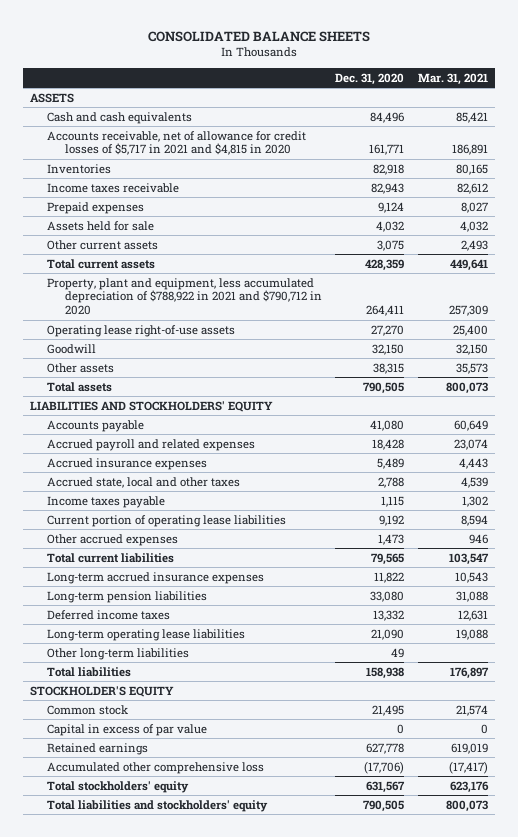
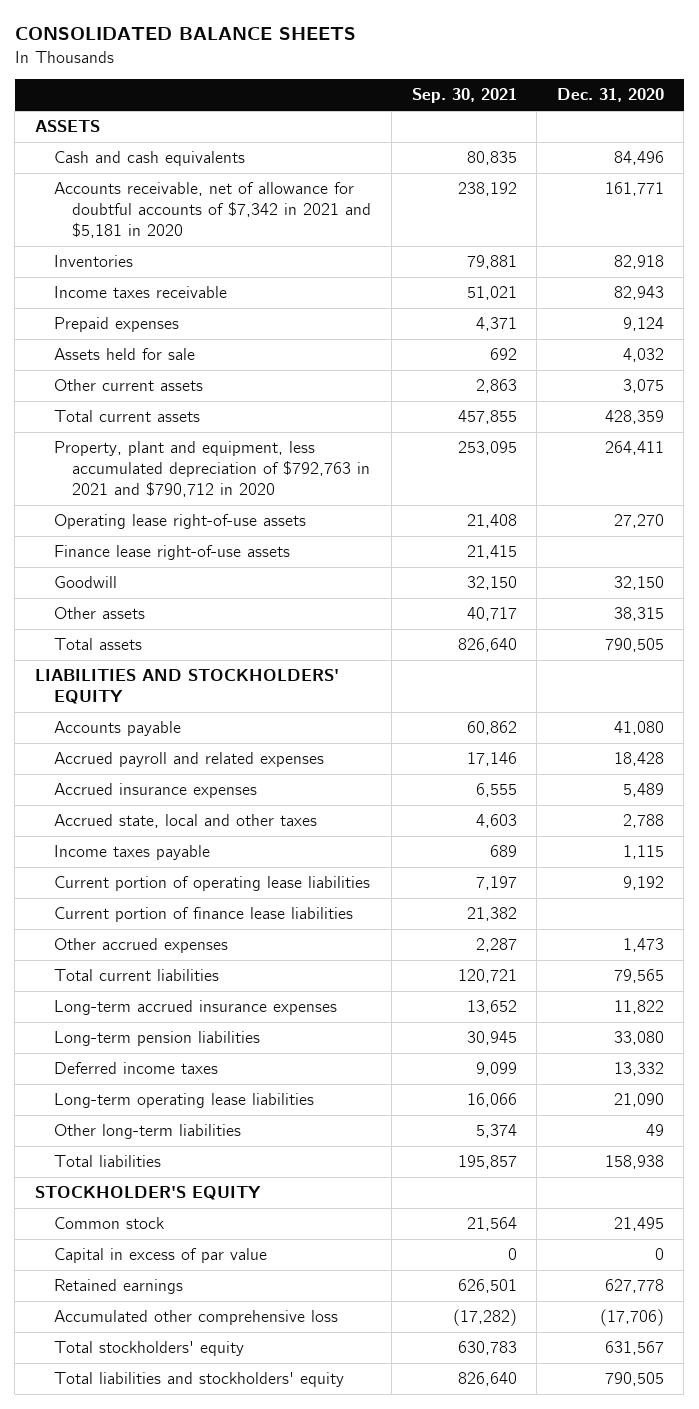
- | Dec. 31, 2020 | Mar. 31, 2021
+ | Sep. 30, 2021 | Dec. 31, 2020
- Accounts receivable, net of allowance for credit losses of $5,717 in 2021 and $4,815 in 2020 | 161,771 | 186,891
+ Accounts receivable, net of allowance for doubtful accounts of $7,342 in 2021 and $5,181 in 2020 | 238,192 | 161,771
- Property, plant and equipment, less accumulated depreciation of $788,922 in 2021 and $790,712 in 2020 | 264,411 | 257,309
+ Property, plant and equipment, less accumulated depreciation of $792,763 in 2021 and $790,712 in 2020 | 253,095 | 264,411
+ Finance lease right-of-use assets | 21,415 |
+ Current portion of finance lease liabilities | 21,382 |

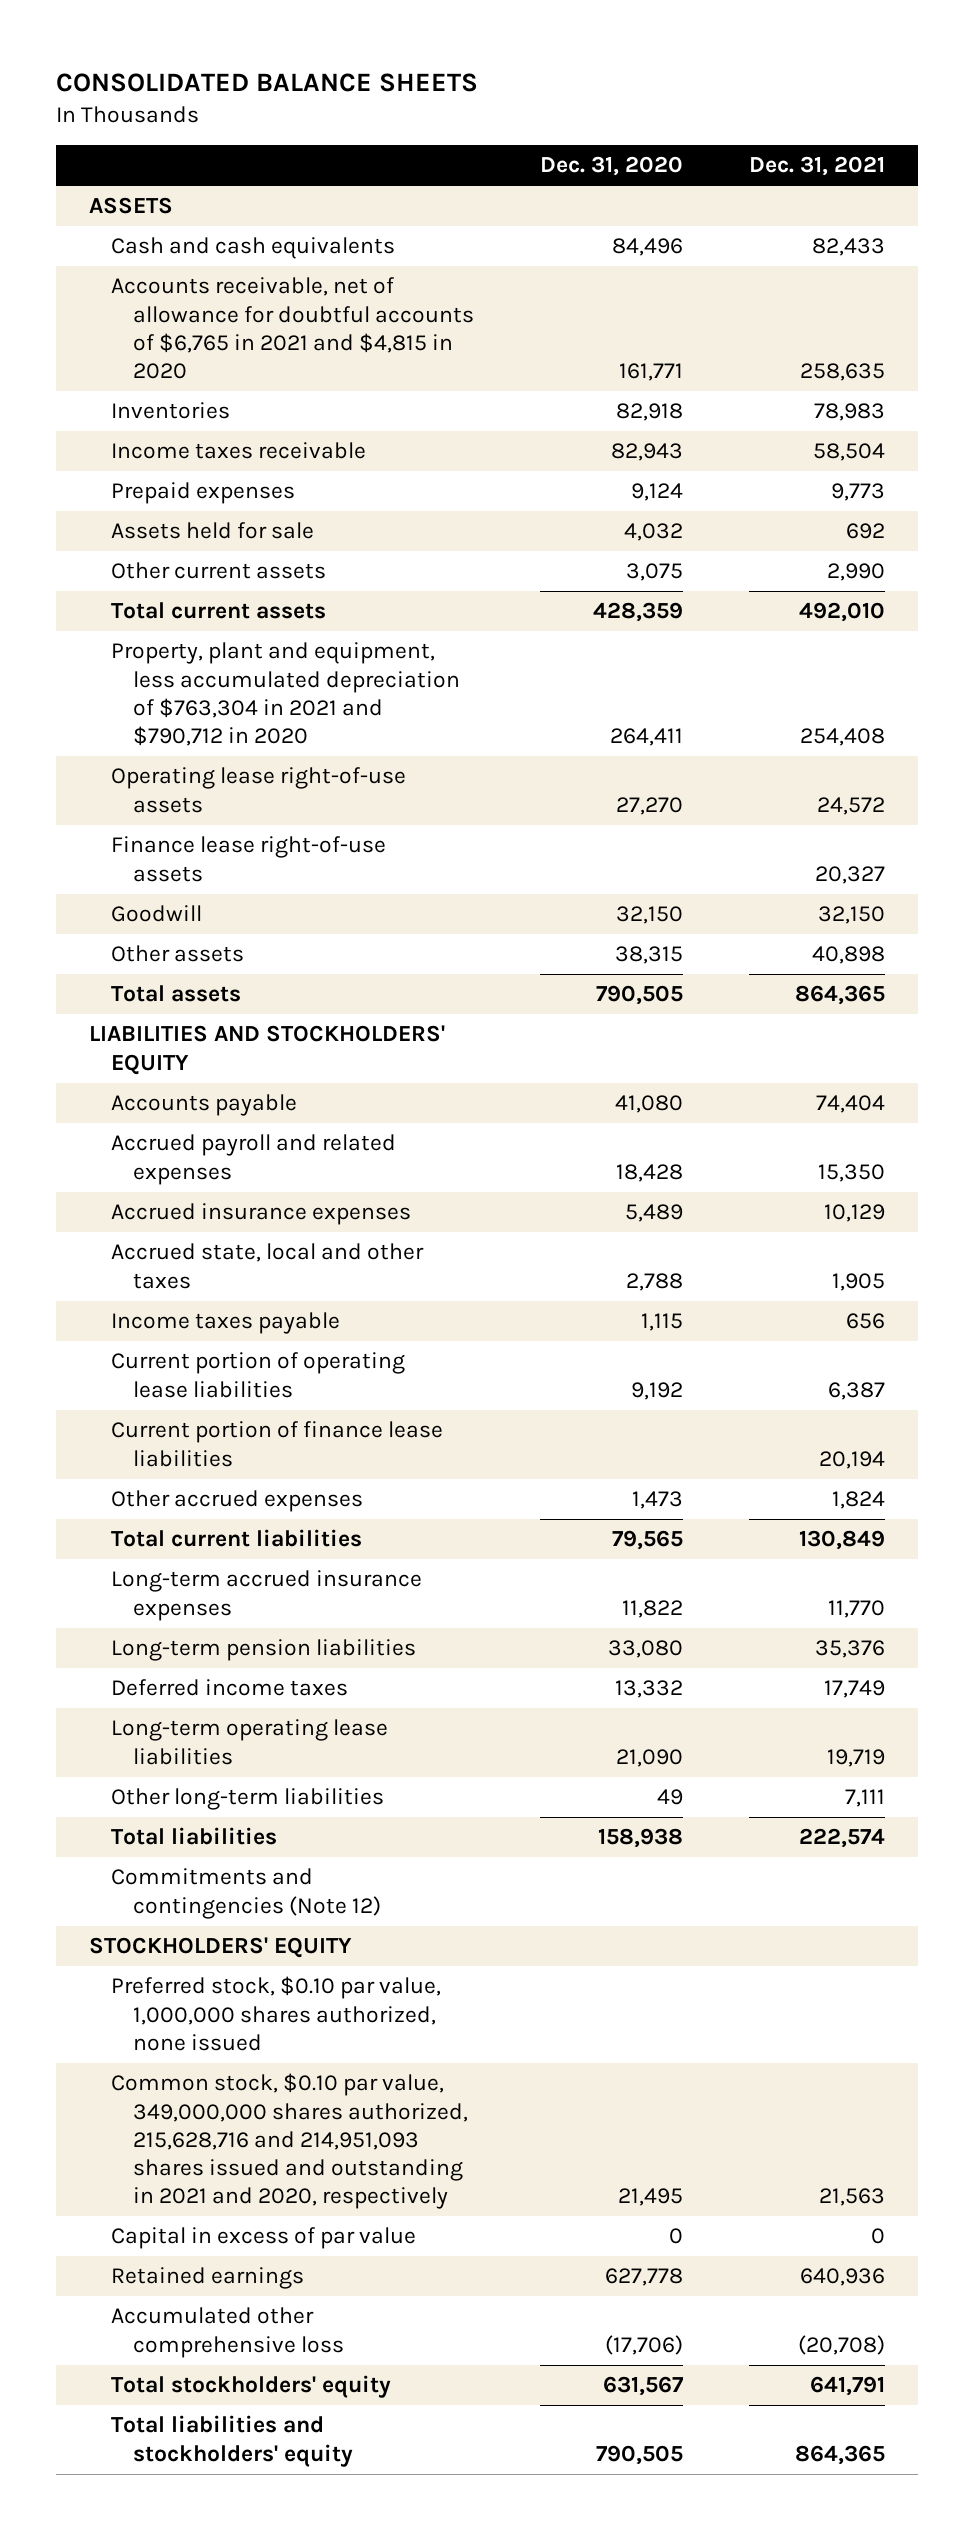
- | Sep. 30, 2021 | Dec. 31, 2020
+ | Dec. 31, 2020 | Dec. 31, 2021
- Accounts receivable, net of allowance for doubtful accounts of $7,342 in 2021 and $5,181 in 2020 | 238,192 | 161,771
+ Accounts receivable, net of allowance for doubtful accounts of $6,765 in 2021 and $4,815 in 2020 | 161,771 | 258,635
- Property, plant and equipment, less accumulated depreciation of $792,763 in 2021 and $790,712 in 2020 | 253,095 | 264,411
+ Property, plant and equipment, less accumulated depreciation of $763,304 in 2021 and $790,712 in 2020 | 264,411 | 254,408
- STOCKHOLDER'S EQUITY
- Common stock | 21,564 | 21,495
+ Commitments and contingencies (Note 12)
+ STOCKHOLDERS' EQUITY
+ Preferred stock, $0.10 par value, 1,000,000 shares authorized, none issued
+ Common stock, $0.10 par value, 349,000,000 shares authorized, 215,628,716 and 214,951,093 shares issued and outstanding in 2021 and 2020, respectively | 21,495 | 21,563

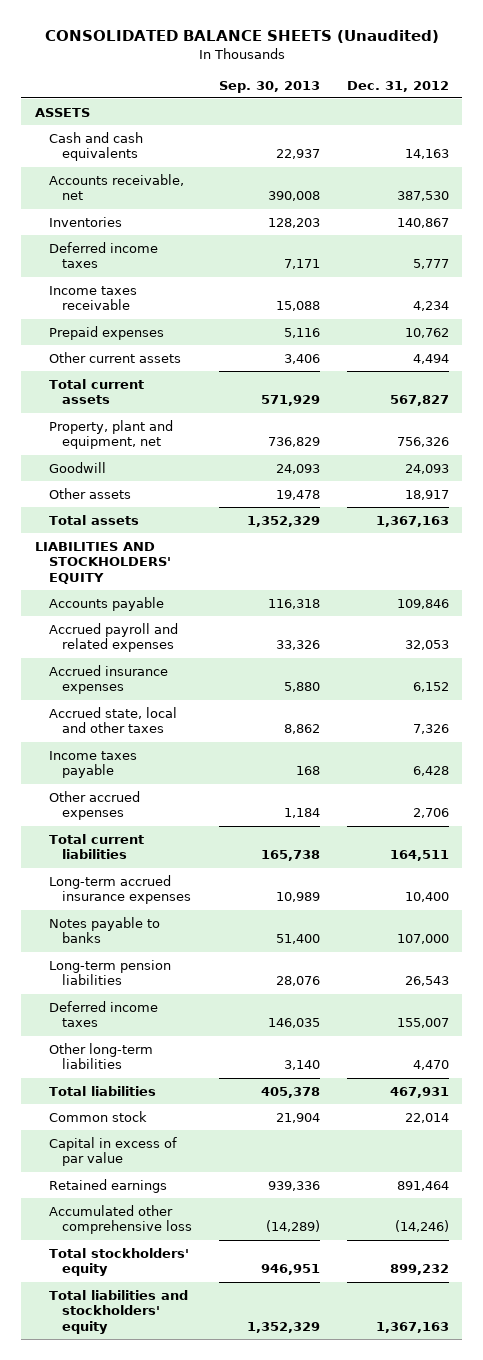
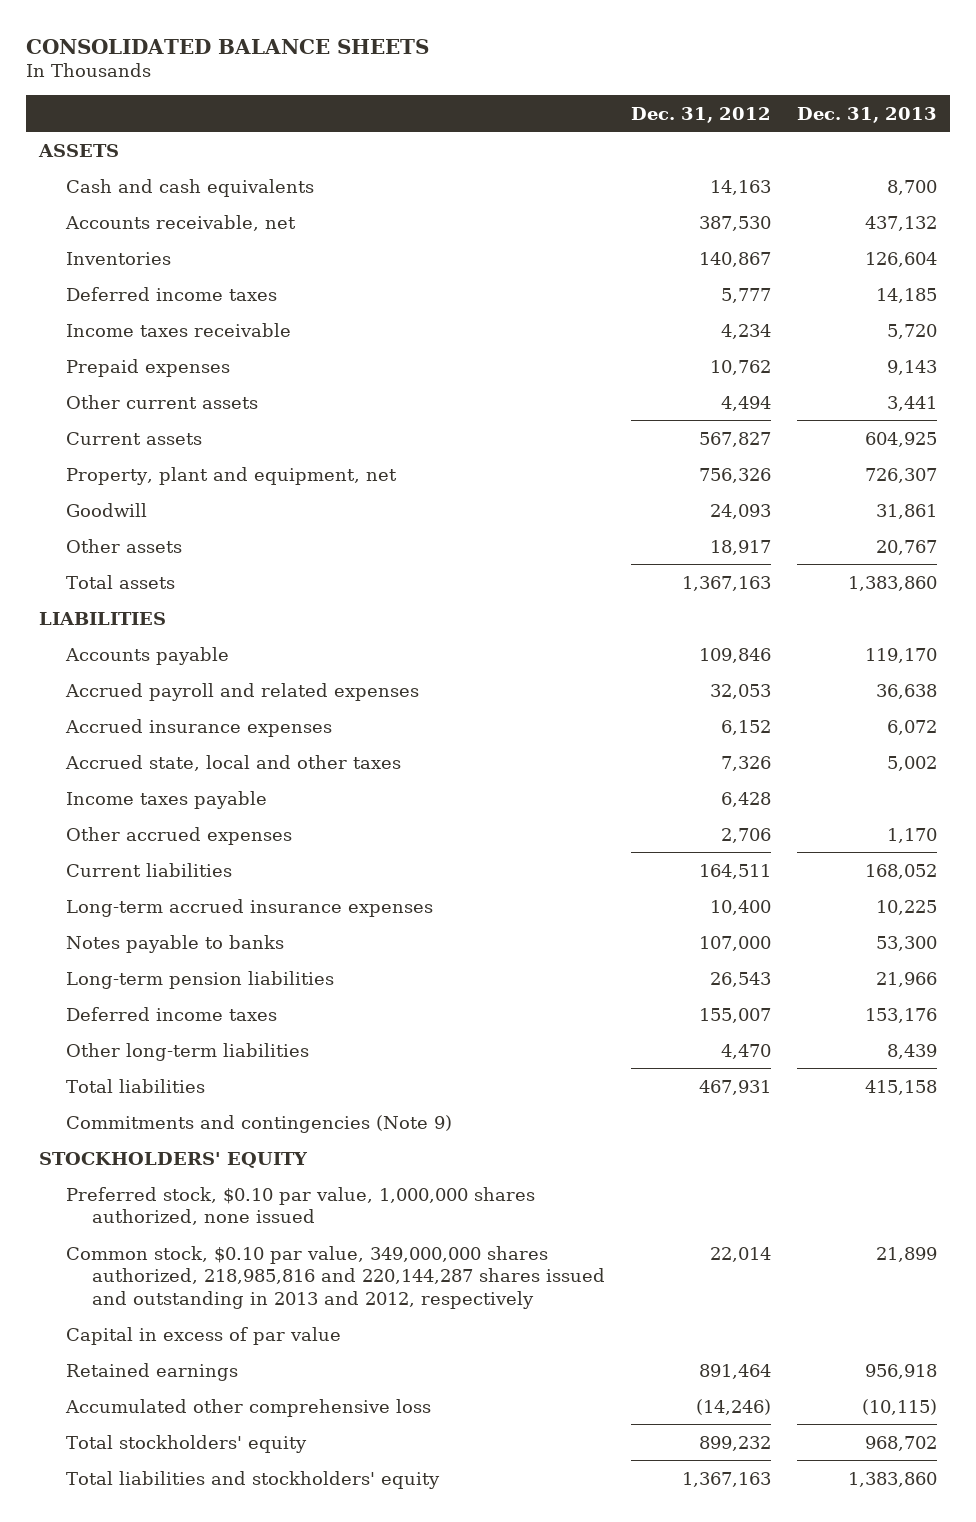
- CONSOLIDATED BALANCE SHEETS (Unaudited)
+ CONSOLIDATED BALANCE SHEETS
- | Sep. 30, 2013 | Dec. 31, 2012
+ | Dec. 31, 2012 | Dec. 31, 2013
- Total current assets | 571,929 | 567,827
+ Current assets | 567,827 | 604,925
- LIABILITIES AND STOCKHOLDERS' EQUITY
+ LIABILITIES
- Total current liabilities | 165,738 | 164,511
+ Current liabilities | 164,511 | 168,052
- Common stock | 21,904 | 22,014
+ Commitments and contingencies (Note 9)
+ STOCKHOLDERS' EQUITY
+ Preferred stock, $0.10 par value, 1,000,000 shares authorized, none issued
+ Common stock, $0.10 par value, 349,000,000 shares authorized, 218,985,816 and 220,144,287 shares issued and outstanding in 2013 and 2012, respectively | 22,014 | 21,899

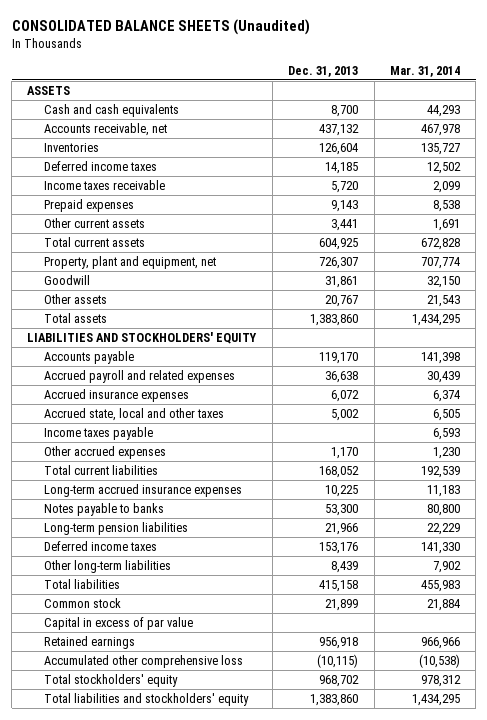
- CONSOLIDATED BALANCE SHEETS
+ CONSOLIDATED BALANCE SHEETS (Unaudited)
- | Dec. 31, 2012 | Dec. 31, 2013
+ | Dec. 31, 2013 | Mar. 31, 2014
- Current assets | 567,827 | 604,925
+ Total current assets | 604,925 | 672,828
- LIABILITIES
+ LIABILITIES AND STOCKHOLDERS' EQUITY
- Current liabilities | 164,511 | 168,052
+ Total current liabilities | 168,052 | 192,539
- Commitments and contingencies (Note 9)
- STOCKHOLDERS' EQUITY
- Preferred stock, $0.10 par value, 1,000,000 shares authorized, none issued
- Common stock, $0.10 par value, 349,000,000 shares authorized, 218,985,816 and 220,144,287 shares issued and outstanding in 2013 and 2012, respectively | 22,014 | 21,899
+ Common stock | 21,899 | 21,884

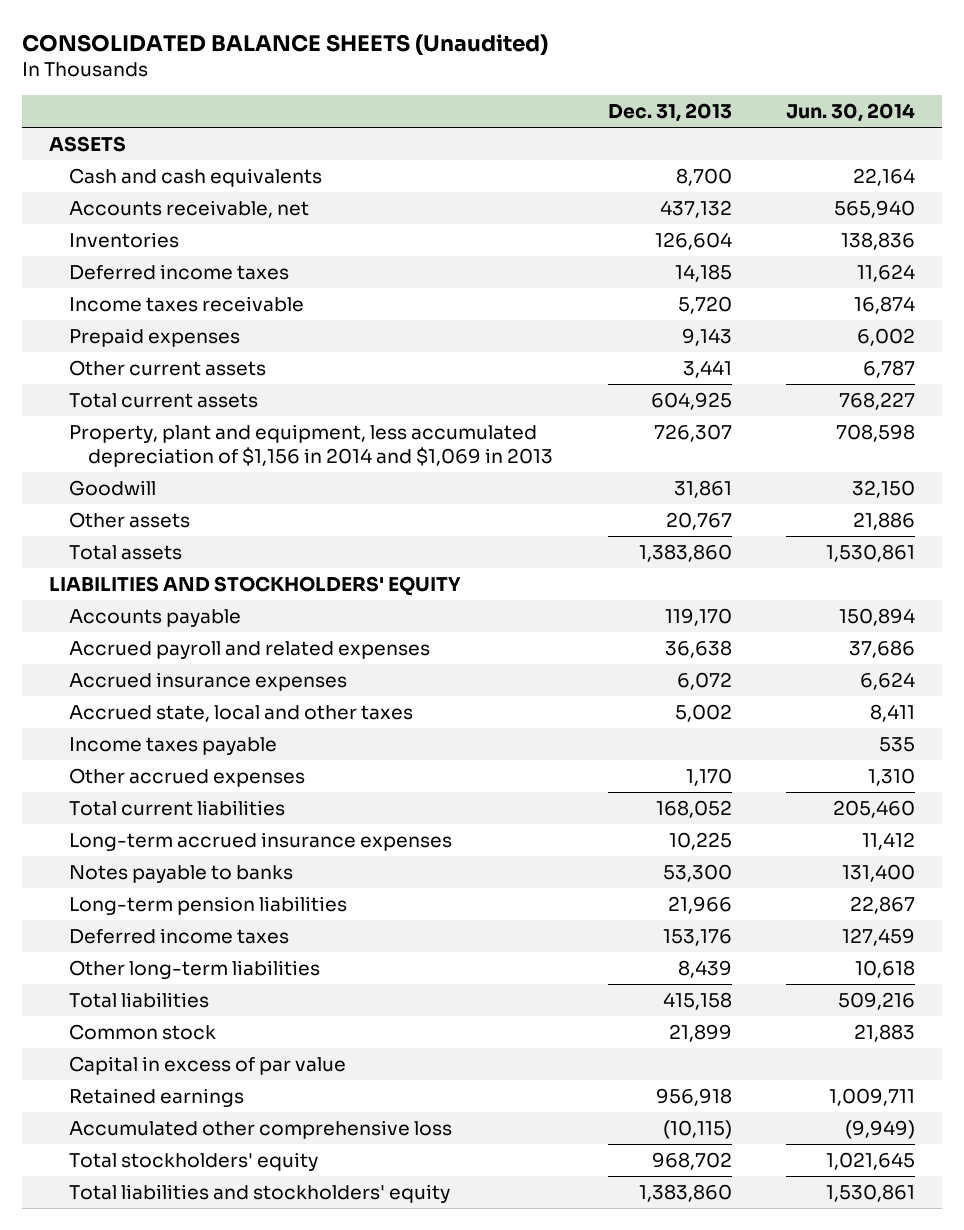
- | Dec. 31, 2013 | Mar. 31, 2014
+ | Dec. 31, 2013 | Jun. 30, 2014
- Property, plant and equipment, net | 726,307 | 707,774
+ Property, plant and equipment, less accumulated depreciation of $1,156 in 2014 and $1,069 in 2013 | 726,307 | 708,598

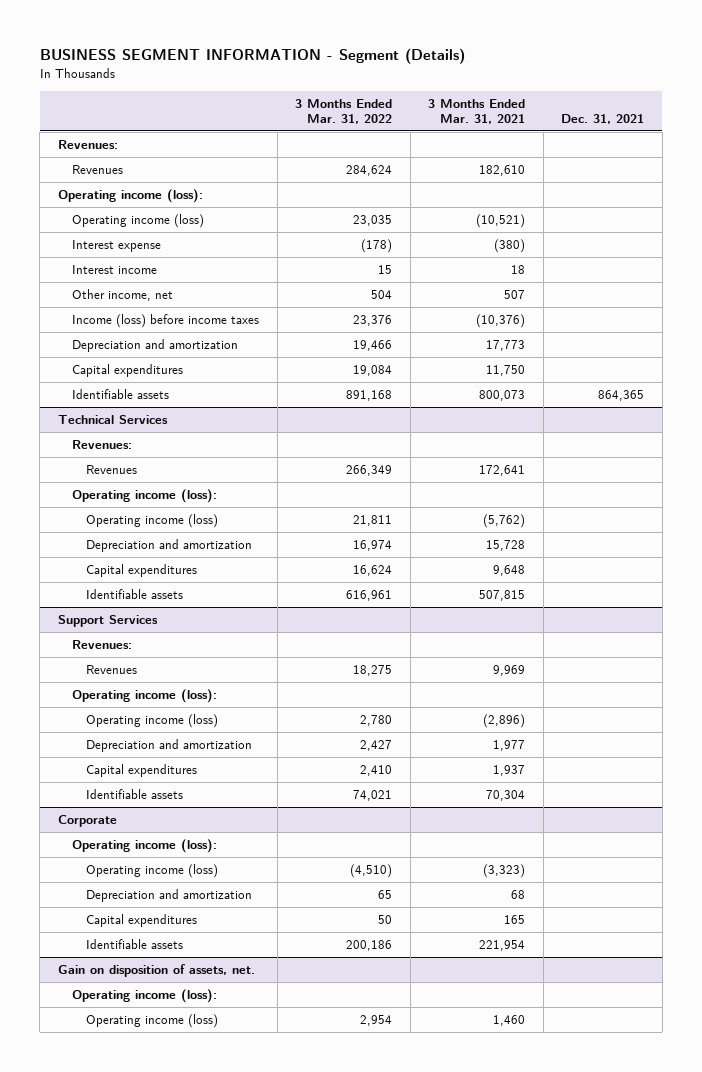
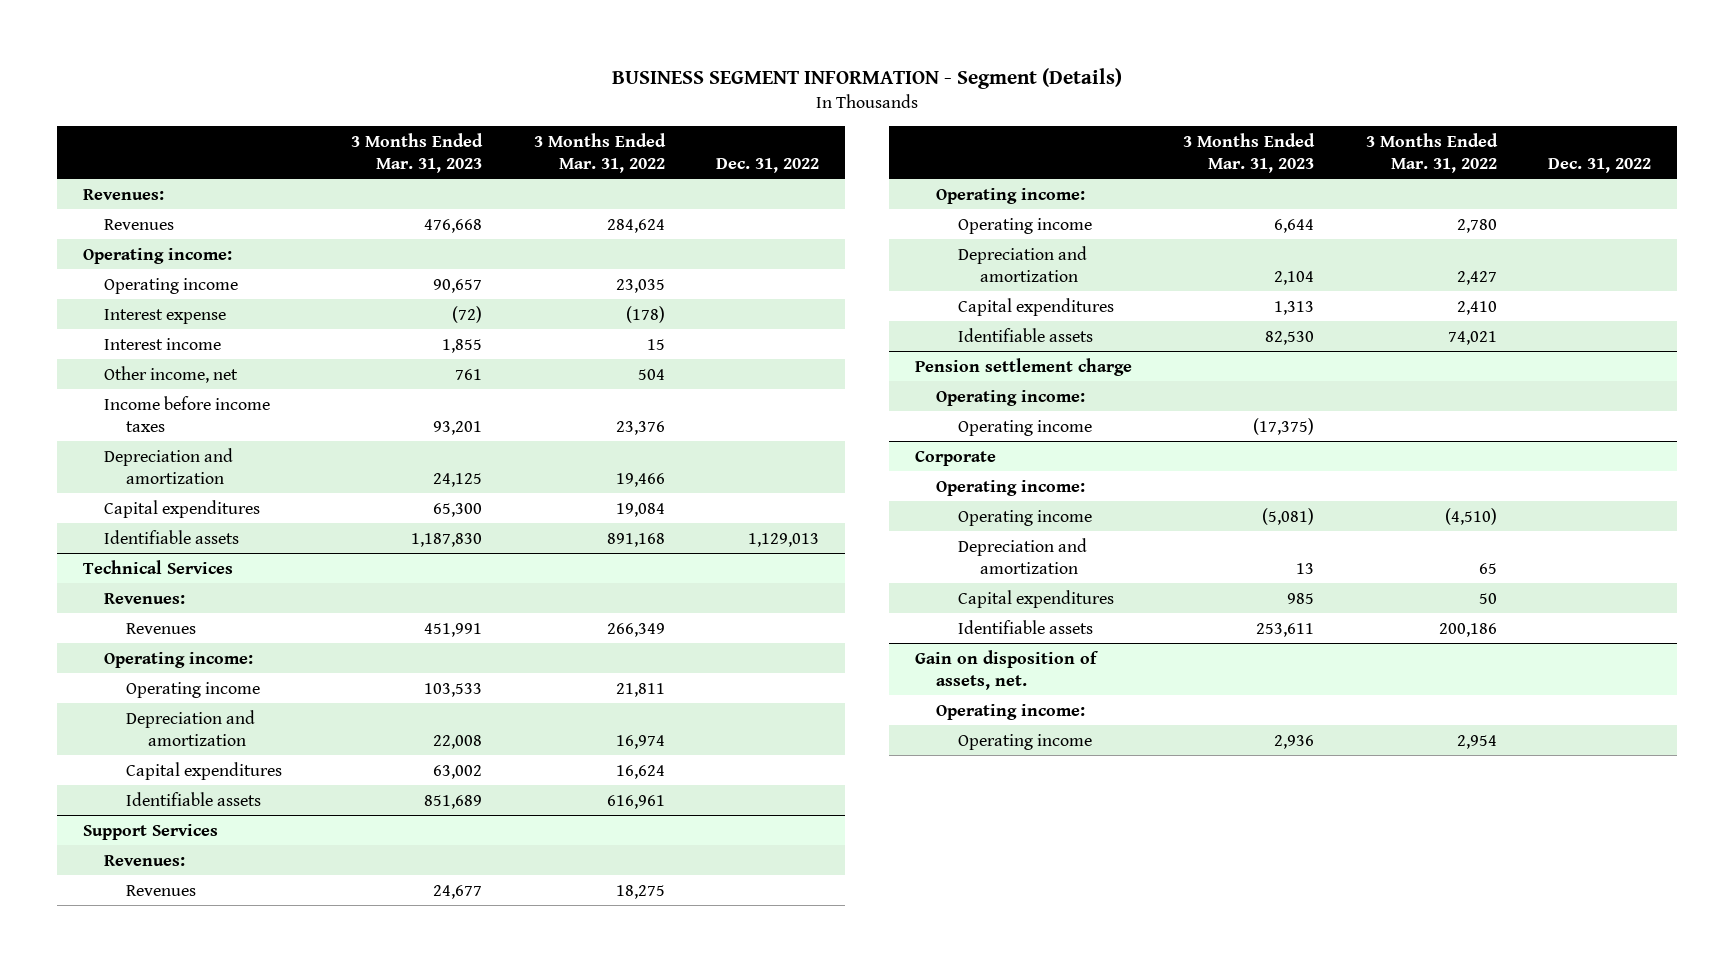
- | 3 Months Ended Mar. 31, 2022 | 3 Months Ended Mar. 31, 2021 | Dec. 31, 2021
+ | 3 Months Ended Mar. 31, 2023 | 3 Months Ended Mar. 31, 2022 | Dec. 31, 2022
- Operating income (loss):
- Operating income (loss) | 23,035 | (10,521) |
+ Operating income:
+ Operating income | 90,657 | 23,035 |
- Income (loss) before income taxes | 23,376 | (10,376) |
+ Income before income taxes | 93,201 | 23,376 |
@ Technical Services
- Operating income (loss):
- Operating income (loss) | 21,811 | (5,762) |
+ Operating income:
+ Operating income | 103,533 | 21,811 |
@ Support Services
- Operating income (loss):
- Operating income (loss) | 2,780 | (2,896) |
+ Operating income:
+ Operating income | 6,644 | 2,780 |
+ Pension settlement charge
+ Operating income:
+ Operating income | (17,375) | |
@ Corporate
- Operating income (loss):
- Operating income (loss) | (4,510) | (3,323) |
+ Operating income:
+ Operating income | (5,081) | (4,510) |
@ Gain on disposition of assets, net.
- Operating income (loss):
- Operating income (loss) | 2,954 | 1,460 |
+ Operating income:
+ Operating income | 2,936 | 2,954 |

